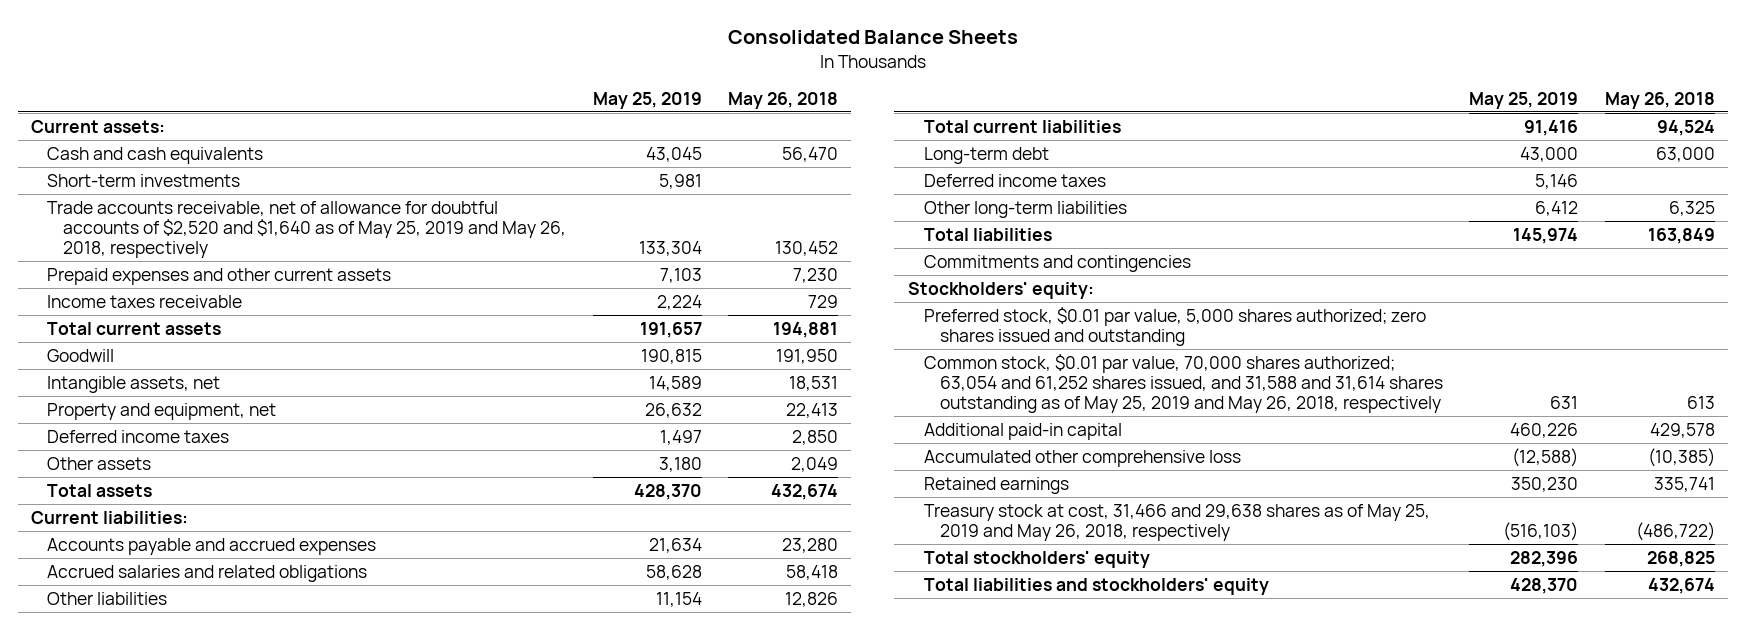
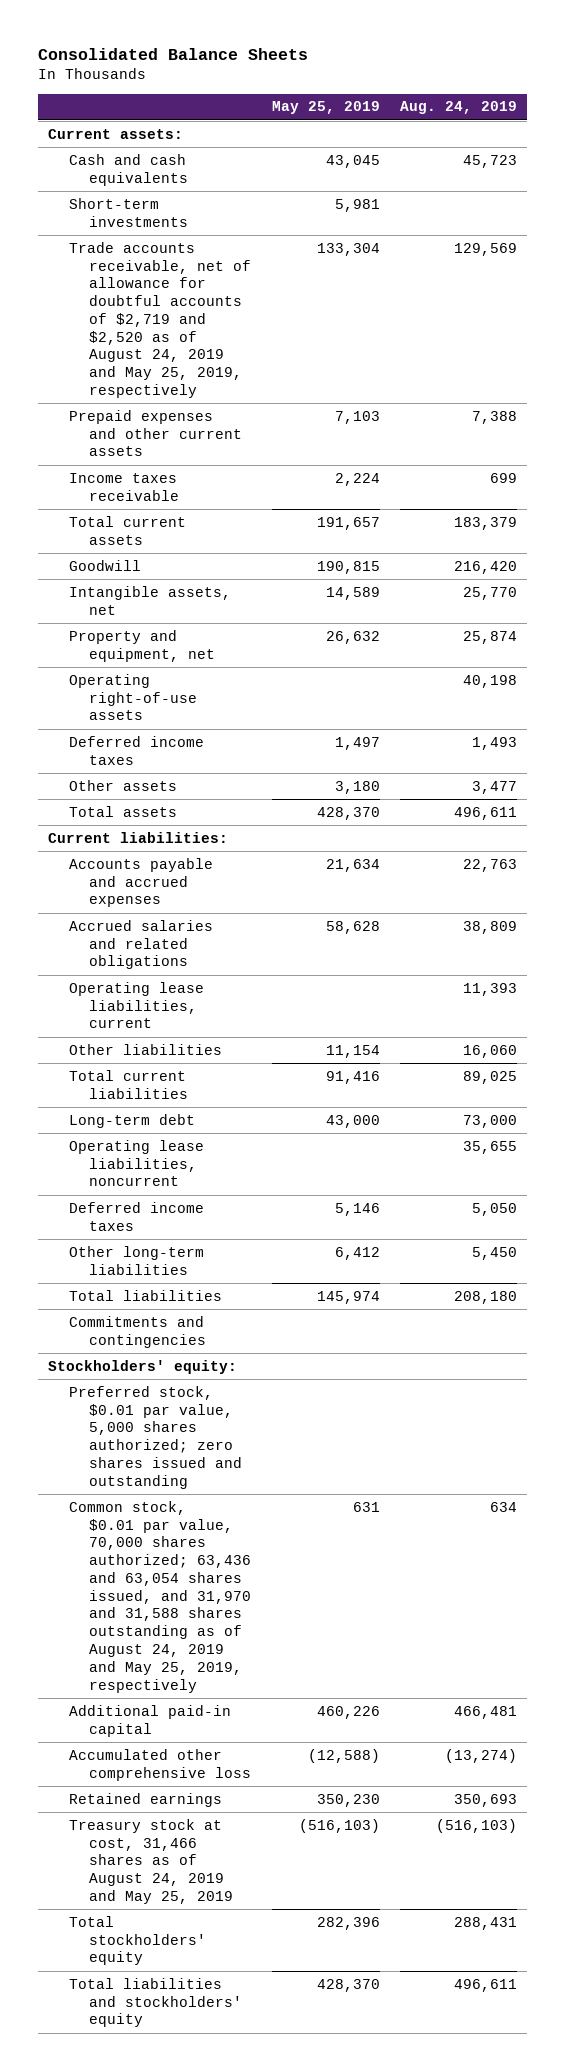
- | May 25, 2019 | May 26, 2018
+ | May 25, 2019 | Aug. 24, 2019
- Trade accounts receivable, net of allowance for doubtful accounts of $2,520 and $1,640 as of May 25, 2019 and May 26, 2018, respectively | 133,304 | 130,452
+ Trade accounts receivable, net of allowance for doubtful accounts of $2,719 and $2,520 as of August 24, 2019 and May 25, 2019, respectively | 133,304 | 129,569
+ Operating right-of-use assets | | 40,198
+ Operating lease liabilities, current | | 11,393
+ Operating lease liabilities, noncurrent | | 35,655
- Common stock, $0.01 par value, 70,000 shares authorized; 63,054 and 61,252 shares issued, and 31,588 and 31,614 shares outstanding as of May 25, 2019 and May 26, 2018, respectively | 631 | 613
+ Common stock, $0.01 par value, 70,000 shares authorized; 63,436 and 63,054 shares issued, and 31,970 and 31,588 shares outstanding as of August 24, 2019 and May 25, 2019, respectively | 631 | 634
- Treasury stock at cost, 31,466 and 29,638 shares as of May 25, 2019 and May 26, 2018, respectively | (516,103) | (486,722)
+ Treasury stock at cost, 31,466 shares as of August 24, 2019 and May 25, 2019 | (516,103) | (516,103)

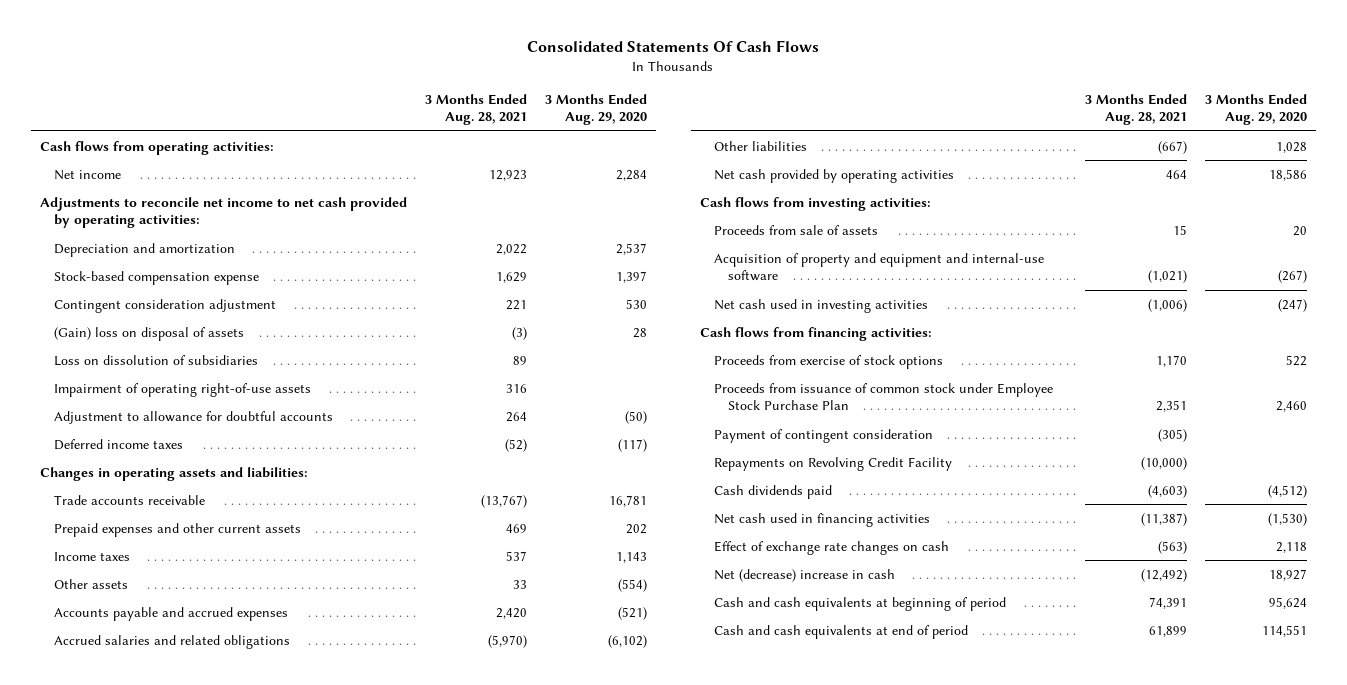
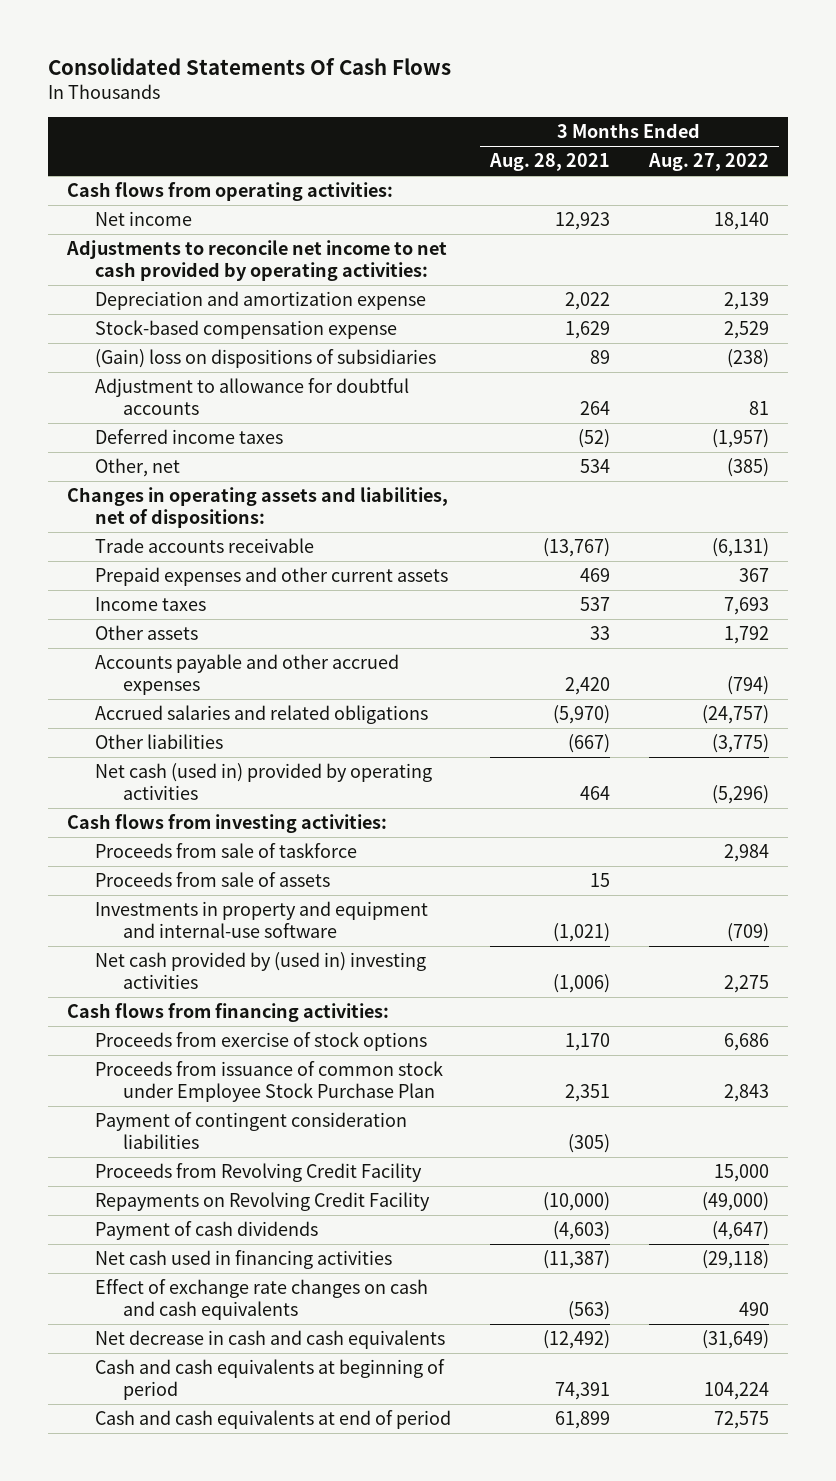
- | 3 Months Ended Aug. 28, 2021 | 3 Months Ended Aug. 29, 2020
+ | 3 Months Ended Aug. 28, 2021 | 3 Months Ended Aug. 27, 2022
- Depreciation and amortization | 2,022 | 2,537
+ Depreciation and amortization expense | 2,022 | 2,139
- Contingent consideration adjustment | 221 | 530
- (Gain) loss on disposal of assets | (3) | 28
- Loss on dissolution of subsidiaries | 89 |
- Impairment of operating right-of-use assets | 316 |
+ (Gain) loss on dispositions of subsidiaries | 89 | (238)
- Changes in operating assets and liabilities:
+ Other, net | 534 | (385)
+ Changes in operating assets and liabilities, net of dispositions:
- Accounts payable and accrued expenses | 2,420 | (521)
+ Accounts payable and other accrued expenses | 2,420 | (794)
- Net cash provided by operating activities | 464 | 18,586
+ Net cash (used in) provided by operating activities | 464 | (5,296)
+ Proceeds from sale of taskforce | | 2,984
- Acquisition of property and equipment and internal-use software | (1,021) | (267)
- Net cash used in investing activities | (1,006) | (247)
+ Investments in property and equipment and internal-use software | (1,021) | (709)
+ Net cash provided by (used in) investing activities | (1,006) | 2,275
- Payment of contingent consideration | (305) |
+ Payment of contingent consideration liabilities | (305) |
+ Proceeds from Revolving Credit Facility | | 15,000
- Cash dividends paid | (4,603) | (4,512)
+ Payment of cash dividends | (4,603) | (4,647)
- Effect of exchange rate changes on cash | (563) | 2,118
- Net (decrease) increase in cash | (12,492) | 18,927
+ Effect of exchange rate changes on cash and cash equivalents | (563) | 490
+ Net decrease in cash and cash equivalents | (12,492) | (31,649)

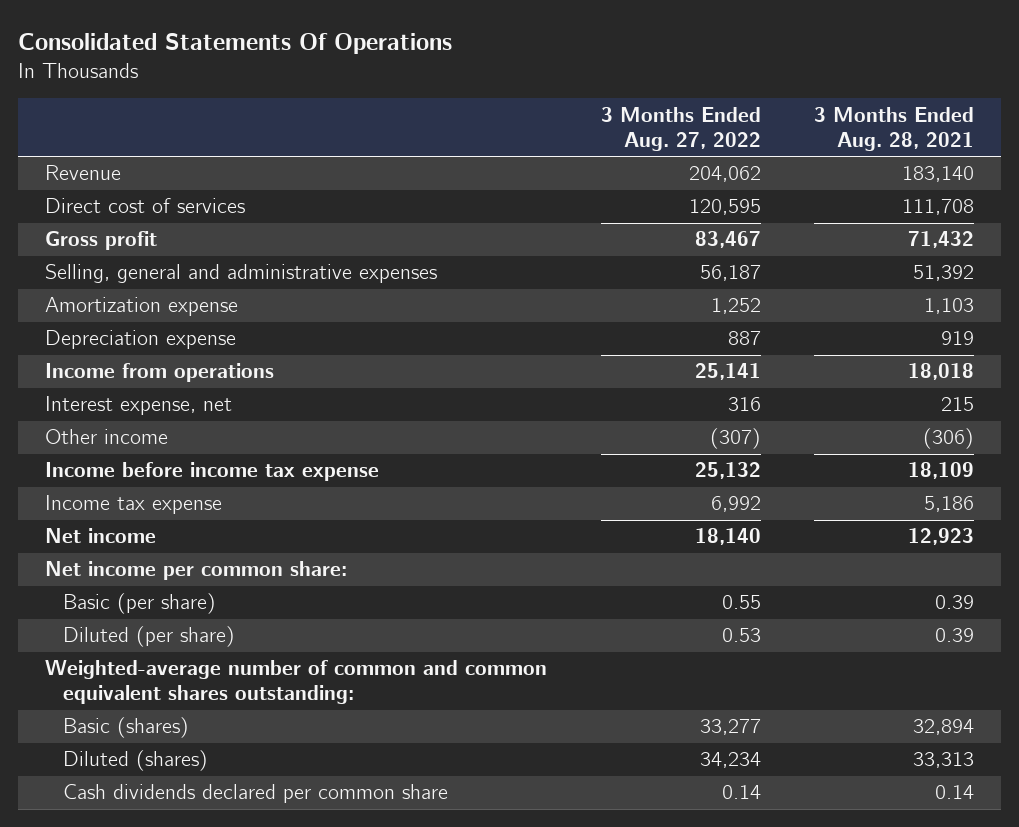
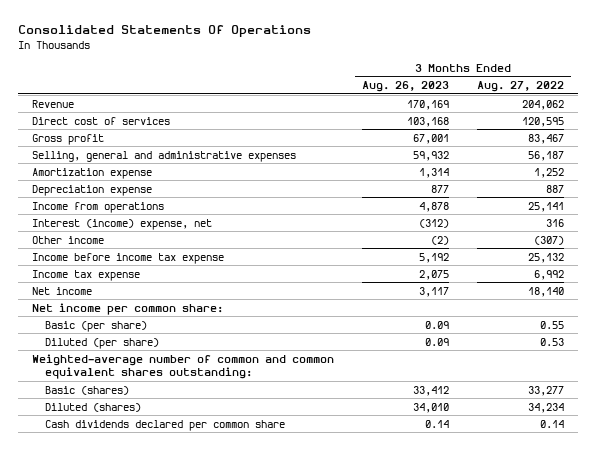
- | 3 Months Ended Aug. 27, 2022 | 3 Months Ended Aug. 28, 2021
+ | 3 Months Ended Aug. 26, 2023 | 3 Months Ended Aug. 27, 2022
- Interest expense, net | 316 | 215
+ Interest (income) expense, net | (312) | 316

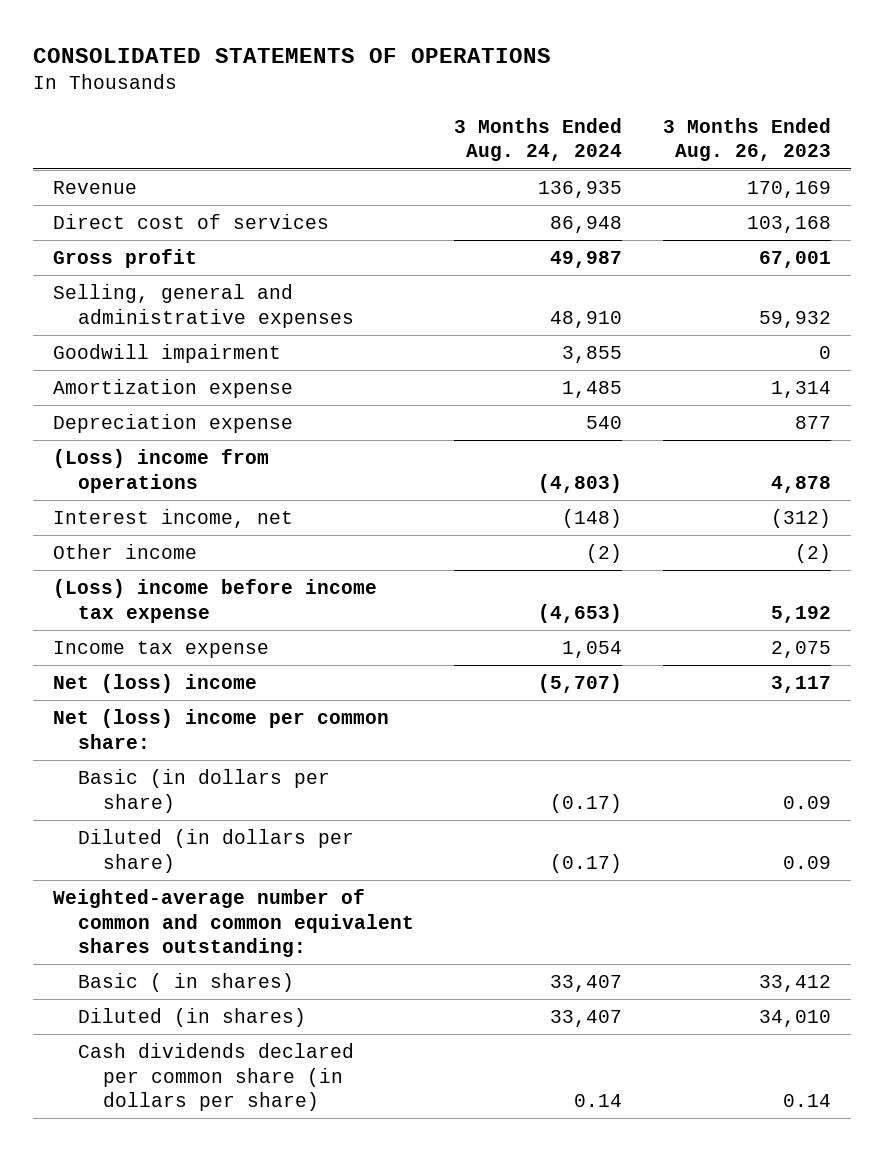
- Consolidated Statements Of Operations
+ CONSOLIDATED STATEMENTS OF OPERATIONS
- | 3 Months Ended Aug. 26, 2023 | 3 Months Ended Aug. 27, 2022
+ | 3 Months Ended Aug. 24, 2024 | 3 Months Ended Aug. 26, 2023
+ Goodwill impairment | 3,855 | 0
- Income from operations | 4,878 | 25,141
- Interest (income) expense, net | (312) | 316
+ (Loss) income from operations | (4,803) | 4,878
+ Interest income, net | (148) | (312)
- Income before income tax expense | 5,192 | 25,132
+ (Loss) income before income tax expense | (4,653) | 5,192
- Net income | 3,117 | 18,140
- Net income per common share:
- Basic (per share) | 0.09 | 0.55
- Diluted (per share) | 0.09 | 0.53
+ Net (loss) income | (5,707) | 3,117
+ Net (loss) income per common share:
+ Basic (in dollars per share) | (0.17) | 0.09
+ Diluted (in dollars per share) | (0.17) | 0.09
- Basic (shares) | 33,412 | 33,277
- Diluted (shares) | 34,010 | 34,234
- Cash dividends declared per common share | 0.14 | 0.14
+ Basic ( in shares) | 33,407 | 33,412
+ Diluted (in shares) | 33,407 | 34,010
+ Cash dividends declared per common share (in dollars per share) | 0.14 | 0.14

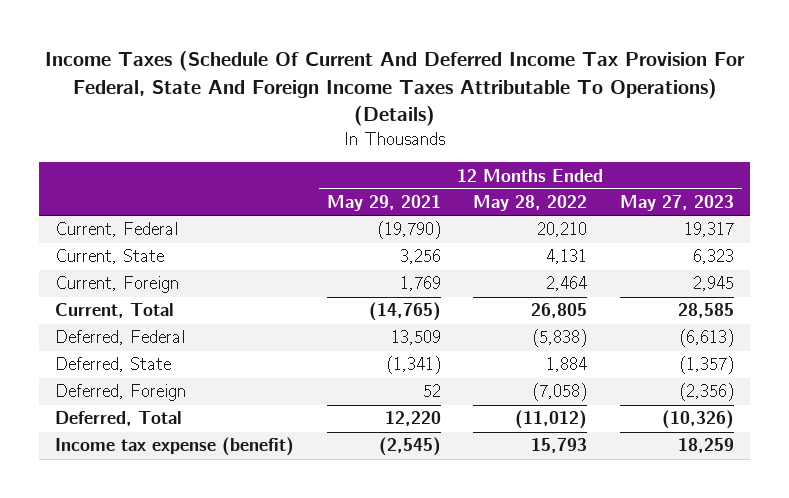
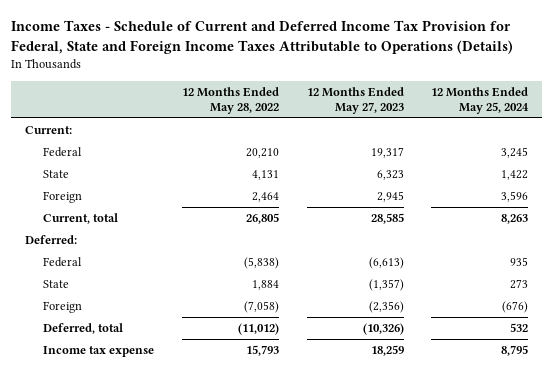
- Income Taxes (Schedule Of Current And Deferred Income Tax Provision For Federal, State And Foreign Income Taxes Attributable To Operations) (Details)
+ Income Taxes - Schedule of Current and Deferred Income Tax Provision for Federal, State and Foreign Income Taxes Attributable to Operations (Details)
- | 12 Months Ended May 29, 2021 | 12 Months Ended May 28, 2022 | 12 Months Ended May 27, 2023
+ | 12 Months Ended May 28, 2022 | 12 Months Ended May 27, 2023 | 12 Months Ended May 25, 2024
- Current, Federal | (19,790) | 20,210 | 19,317
- Current, State | 3,256 | 4,131 | 6,323
- Current, Foreign | 1,769 | 2,464 | 2,945
- Current, Total | (14,765) | 26,805 | 28,585
- Deferred, Federal | 13,509 | (5,838) | (6,613)
- Deferred, State | (1,341) | 1,884 | (1,357)
- Deferred, Foreign | 52 | (7,058) | (2,356)
- Deferred, Total | 12,220 | (11,012) | (10,326)
- Income tax expense (benefit) | (2,545) | 15,793 | 18,259
+ Current:
+ Federal | 20,210 | 19,317 | 3,245
+ State | 4,131 | 6,323 | 1,422
+ Foreign | 2,464 | 2,945 | 3,596
+ Current, total | 26,805 | 28,585 | 8,263
+ Deferred:
+ Federal | (5,838) | (6,613) | 935
+ State | 1,884 | (1,357) | 273
+ Foreign | (7,058) | (2,356) | (676)
+ Deferred, total | (11,012) | (10,326) | 532
+ Income tax expense | 15,793 | 18,259 | 8,795

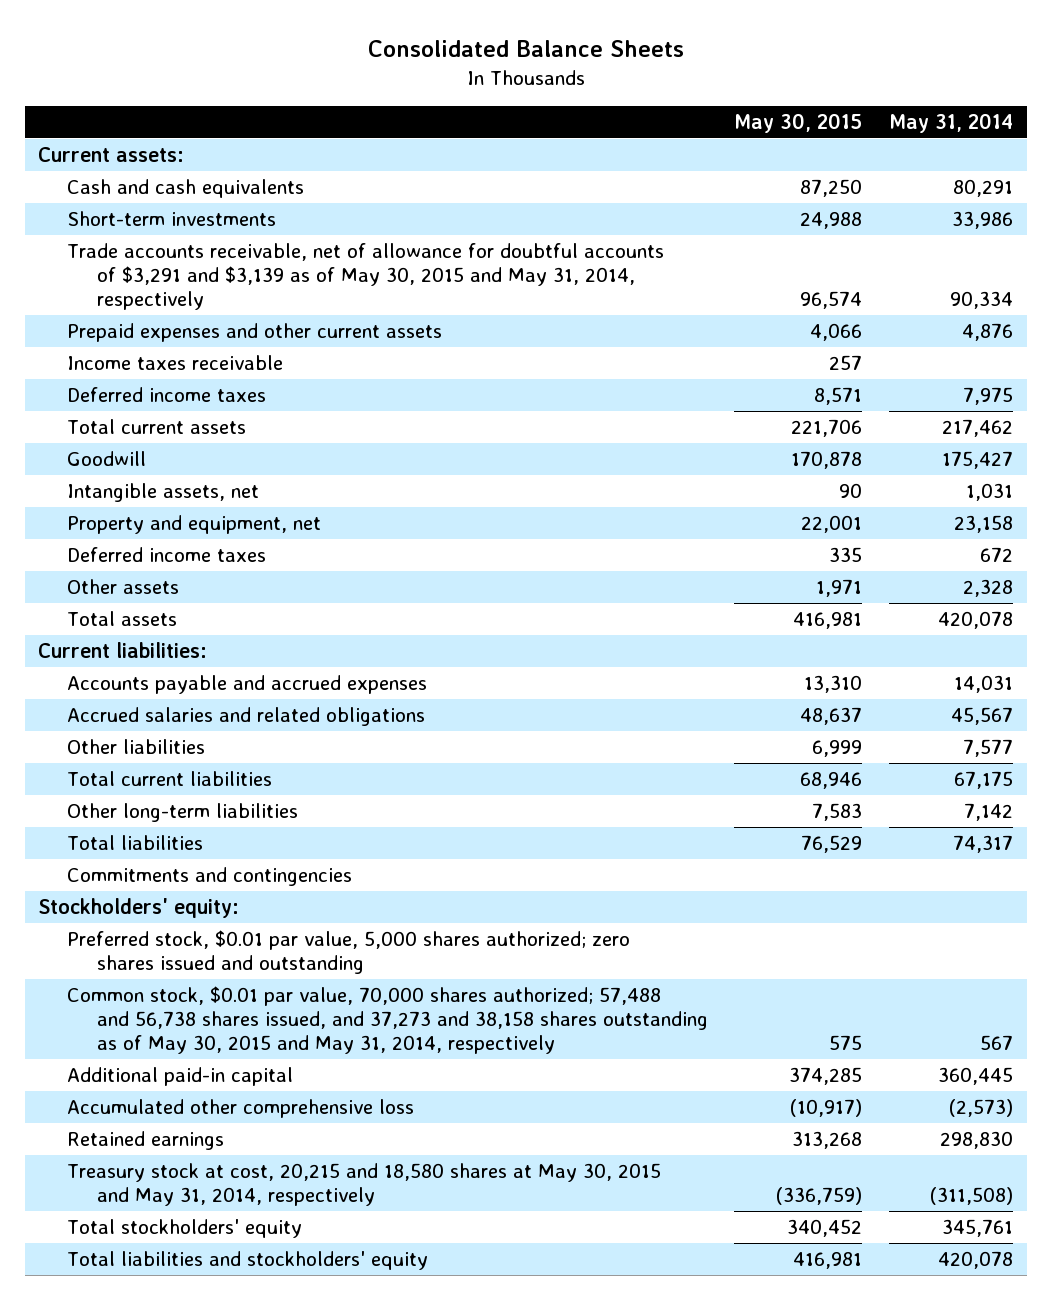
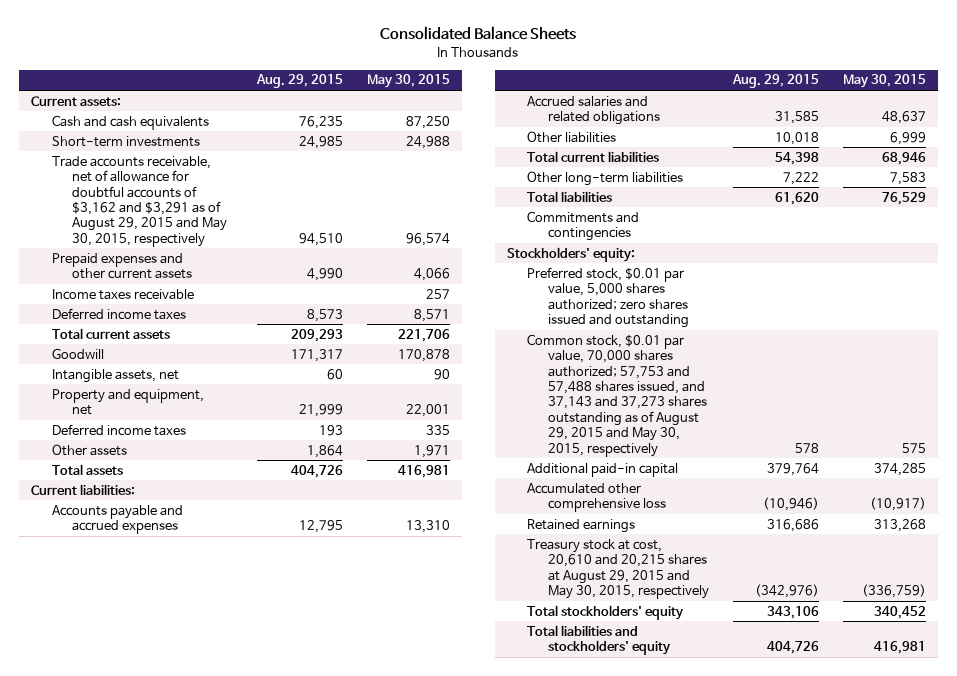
- | May 30, 2015 | May 31, 2014
+ | Aug. 29, 2015 | May 30, 2015
- Trade accounts receivable, net of allowance for doubtful accounts of $3,291 and $3,139 as of May 30, 2015 and May 31, 2014, respectively | 96,574 | 90,334
+ Trade accounts receivable, net of allowance for doubtful accounts of $3,162 and $3,291 as of August 29, 2015 and May 30, 2015, respectively | 94,510 | 96,574
- Common stock, $0.01 par value, 70,000 shares authorized; 57,488 and 56,738 shares issued, and 37,273 and 38,158 shares outstanding as of May 30, 2015 and May 31, 2014, respectively | 575 | 567
+ Common stock, $0.01 par value, 70,000 shares authorized; 57,753 and 57,488 shares issued, and 37,143 and 37,273 shares outstanding as of August 29, 2015 and May 30, 2015, respectively | 578 | 575
- Treasury stock at cost, 20,215 and 18,580 shares at May 30, 2015 and May 31, 2014, respectively | (336,759) | (311,508)
+ Treasury stock at cost, 20,610 and 20,215 shares at August 29, 2015 and May 30, 2015, respectively | (342,976) | (336,759)

